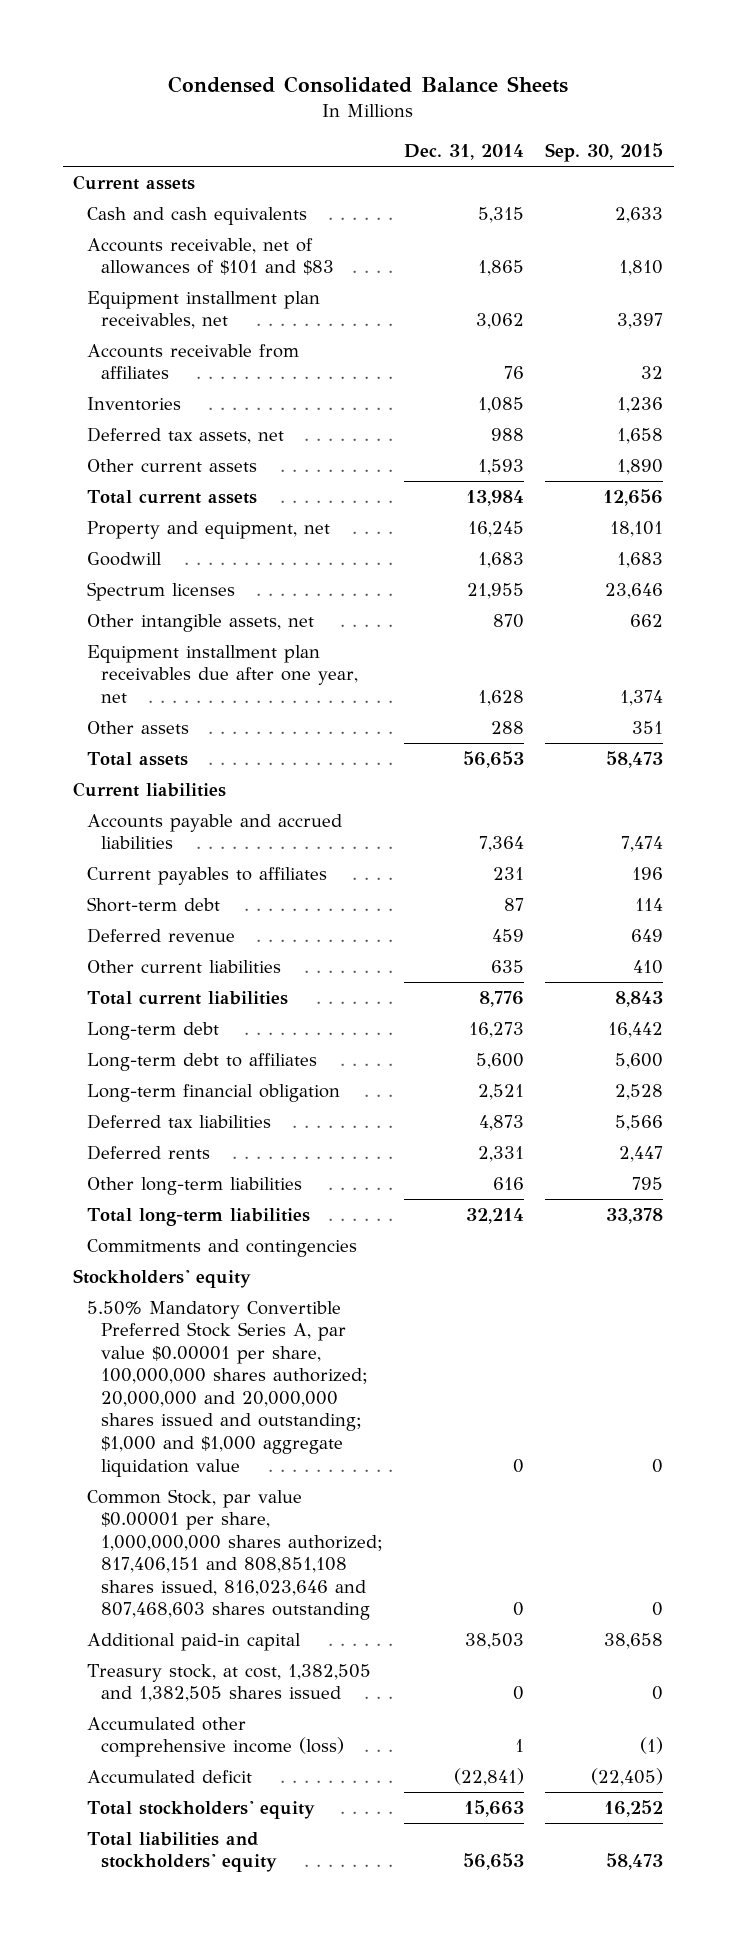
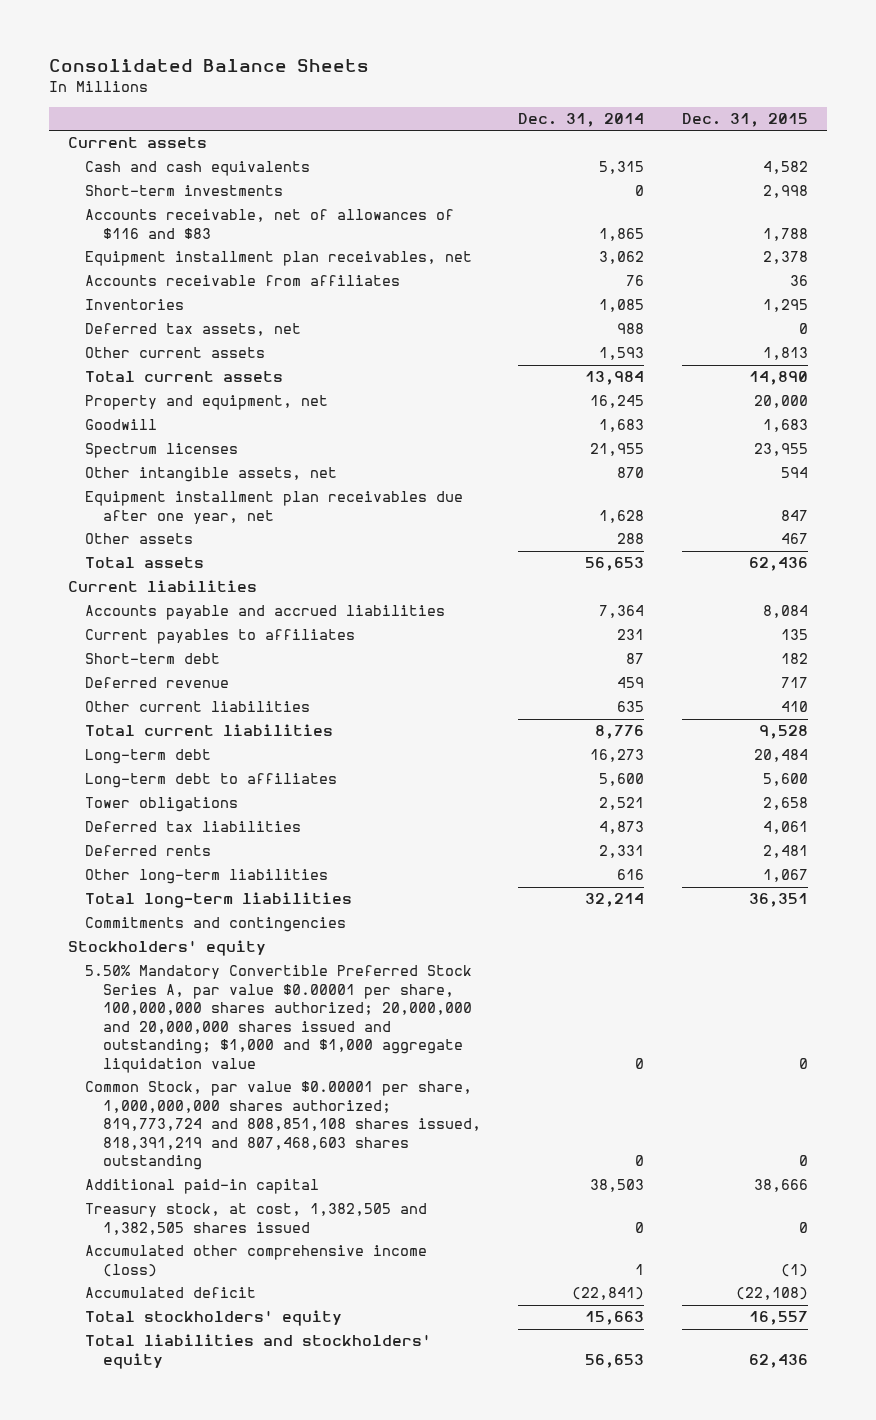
- Condensed Consolidated Balance Sheets
+ Consolidated Balance Sheets
- | Dec. 31, 2014 | Sep. 30, 2015
+ | Dec. 31, 2014 | Dec. 31, 2015
- Accounts receivable, net of allowances of $101 and $83 | 1,865 | 1,810
+ Short-term investments | 0 | 2,998
+ Accounts receivable, net of allowances of $116 and $83 | 1,865 | 1,788
- Long-term financial obligation | 2,521 | 2,528
+ Tower obligations | 2,521 | 2,658
- Common Stock, par value $0.00001 per share, 1,000,000,000 shares authorized; 817,406,151 and 808,851,108 shares issued, 816,023,646 and 807,468,603 shares outstanding | 0 | 0
+ Common Stock, par value $0.00001 per share, 1,000,000,000 shares authorized; 819,773,724 and 808,851,108 shares issued, 818,391,219 and 807,468,603 shares outstanding | 0 | 0

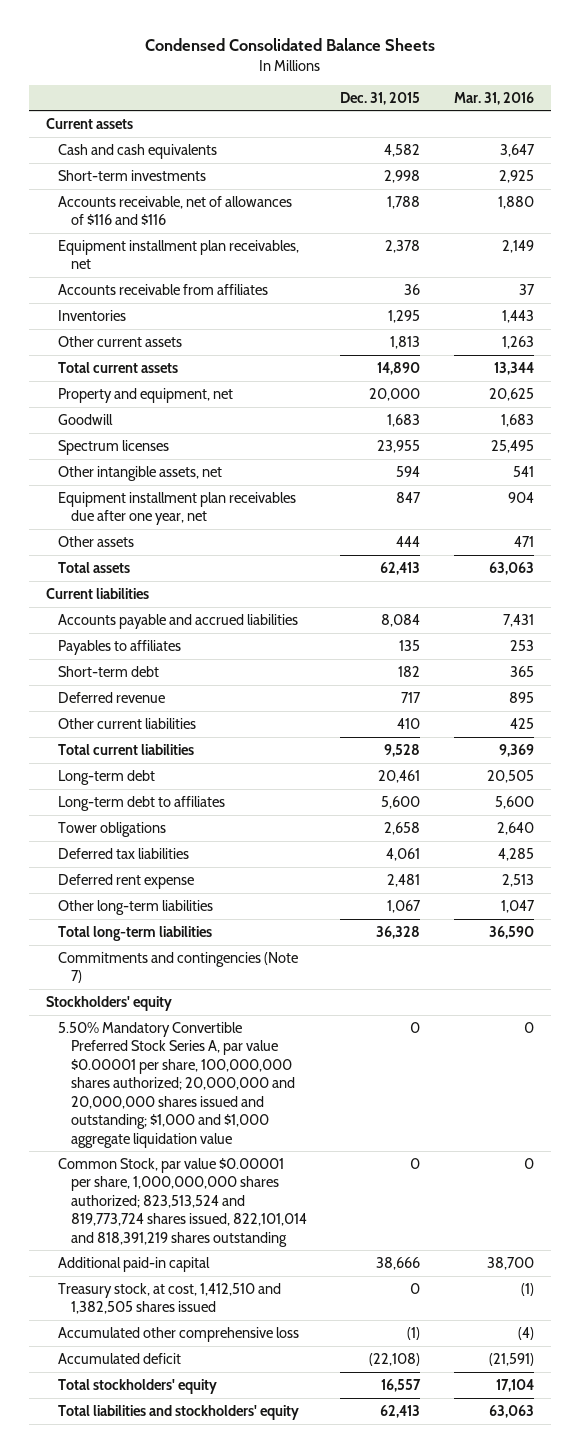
- Consolidated Balance Sheets
+ Condensed Consolidated Balance Sheets
- | Dec. 31, 2014 | Dec. 31, 2015
+ | Dec. 31, 2015 | Mar. 31, 2016
- Accounts receivable, net of allowances of $116 and $83 | 1,865 | 1,788
+ Accounts receivable, net of allowances of $116 and $116 | 1,788 | 1,880
- Deferred tax assets, net | 988 | 0
- Other assets | 288 | 467
- Total assets | 56,653 | 62,436
+ Other assets | 444 | 471
+ Total assets | 62,413 | 63,063
- Current payables to affiliates | 231 | 135
+ Payables to affiliates | 135 | 253
- Long-term debt | 16,273 | 20,484
+ Long-term debt | 20,461 | 20,505
- Deferred rents | 2,331 | 2,481
+ Deferred rent expense | 2,481 | 2,513
- Total long-term liabilities | 32,214 | 36,351
- Commitments and contingencies
+ Total long-term liabilities | 36,328 | 36,590
+ Commitments and contingencies (Note 7)
- Common Stock, par value $0.00001 per share, 1,000,000,000 shares authorized; 819,773,724 and 808,851,108 shares issued, 818,391,219 and 807,468,603 shares outstanding | 0 | 0
+ Common Stock, par value $0.00001 per share, 1,000,000,000 shares authorized; 823,513,524 and 819,773,724 shares issued, 822,101,014 and 818,391,219 shares outstanding | 0 | 0
- Treasury stock, at cost, 1,382,505 and 1,382,505 shares issued | 0 | 0
- Accumulated other comprehensive income (loss) | 1 | (1)
+ Treasury stock, at cost, 1,412,510 and 1,382,505 shares issued | 0 | (1)
+ Accumulated other comprehensive loss | (1) | (4)
- Total liabilities and stockholders' equity | 56,653 | 62,436
+ Total liabilities and stockholders' equity | 62,413 | 63,063

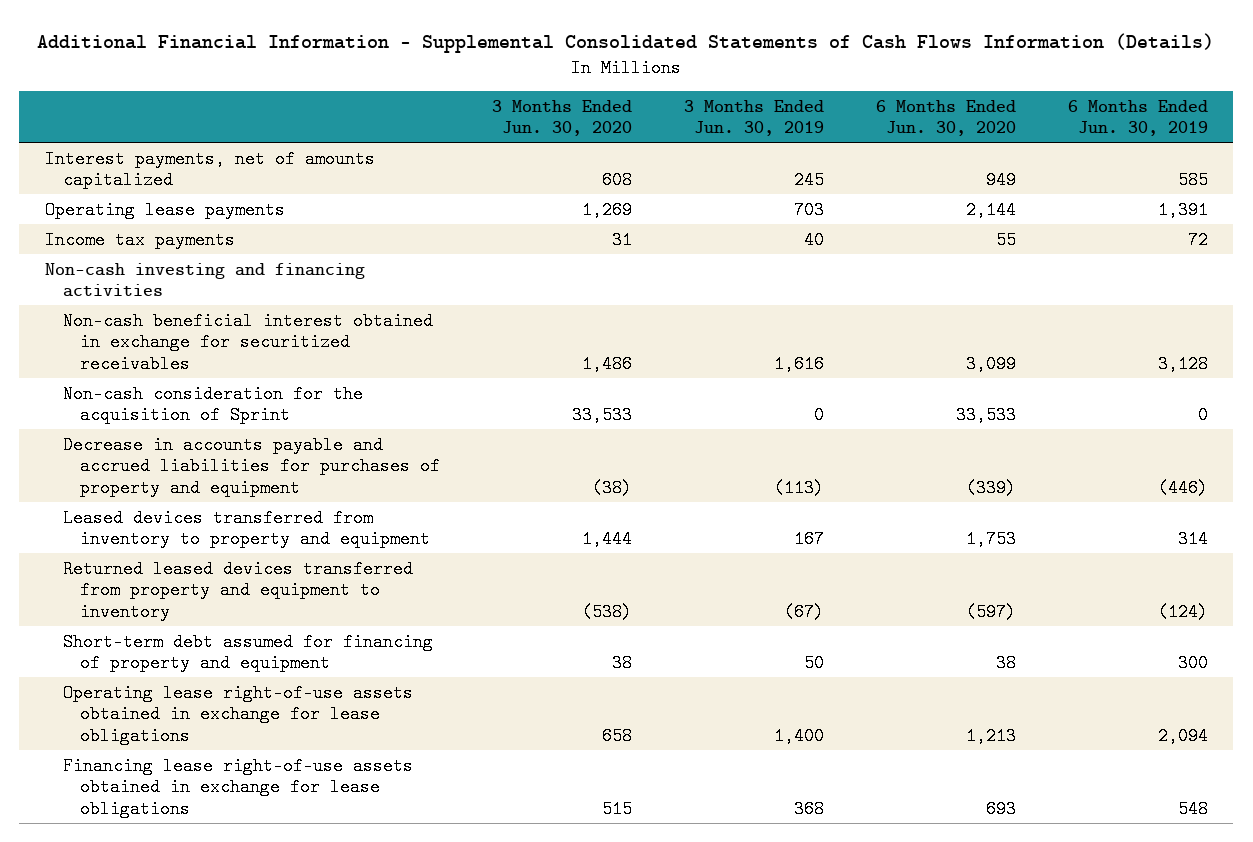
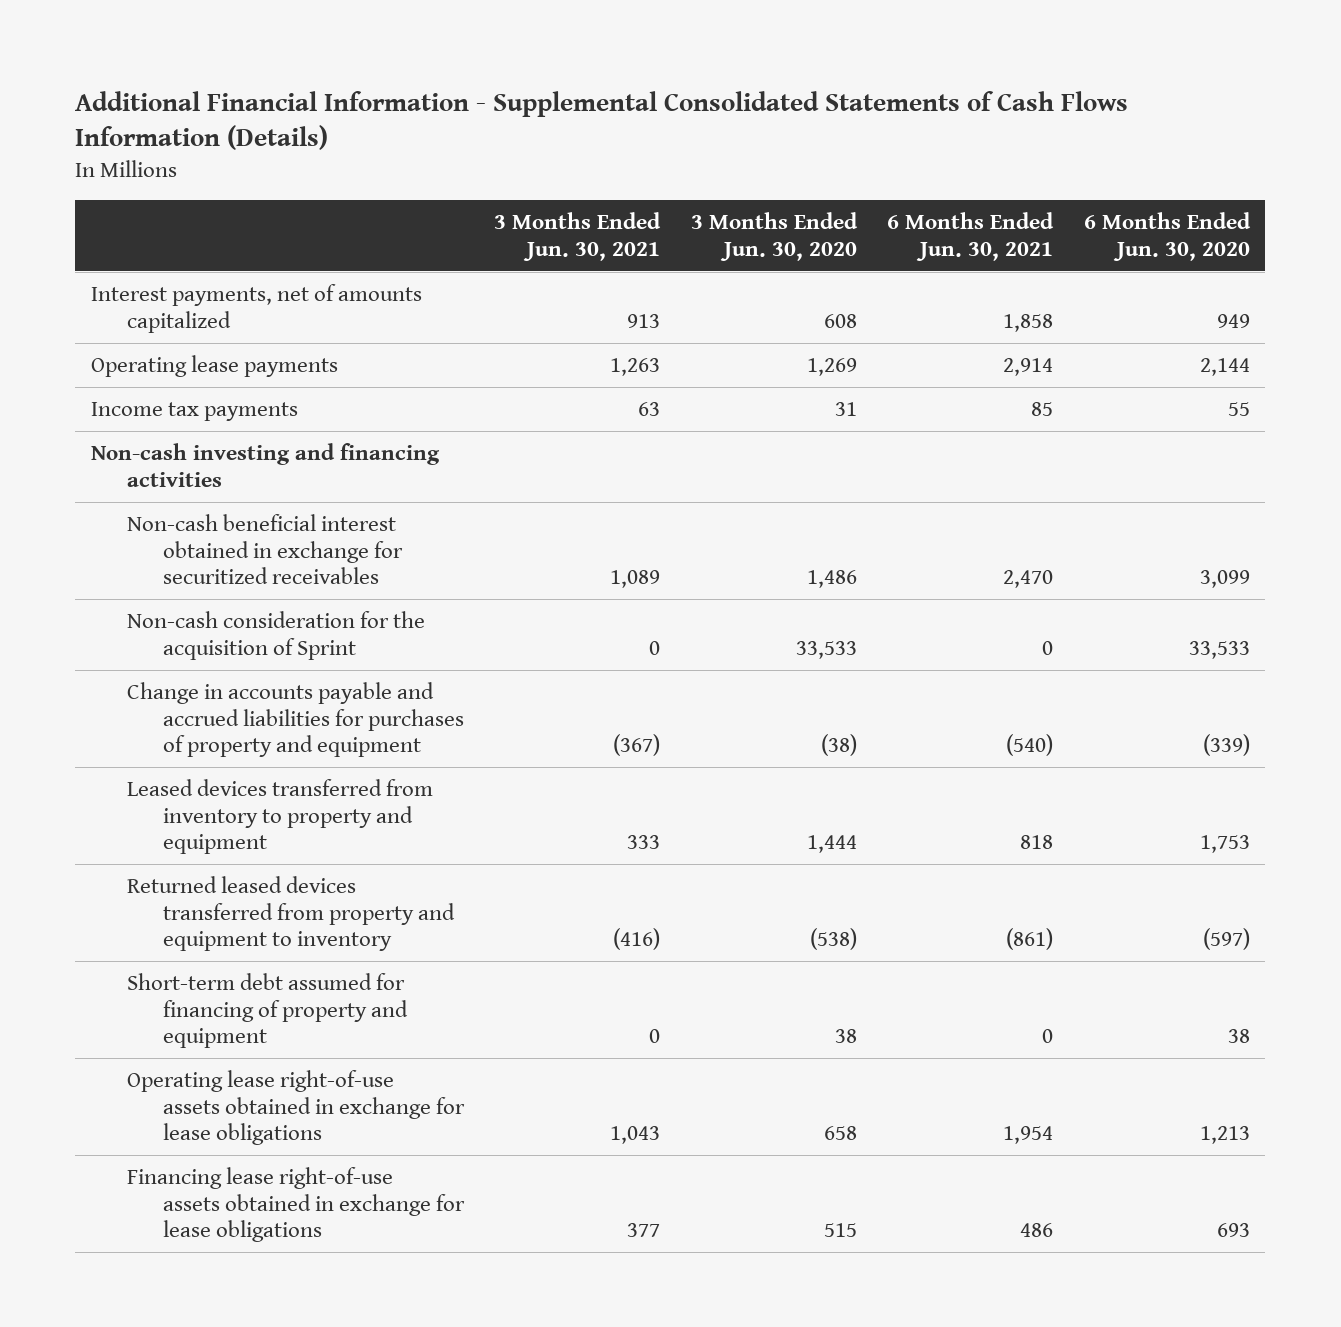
- | 3 Months Ended Jun. 30, 2020 | 3 Months Ended Jun. 30, 2019 | 6 Months Ended Jun. 30, 2020 | 6 Months Ended Jun. 30, 2019
+ | 3 Months Ended Jun. 30, 2021 | 3 Months Ended Jun. 30, 2020 | 6 Months Ended Jun. 30, 2021 | 6 Months Ended Jun. 30, 2020
- Decrease in accounts payable and accrued liabilities for purchases of property and equipment | (38) | (113) | (339) | (446)
+ Change in accounts payable and accrued liabilities for purchases of property and equipment | (367) | (38) | (540) | (339)

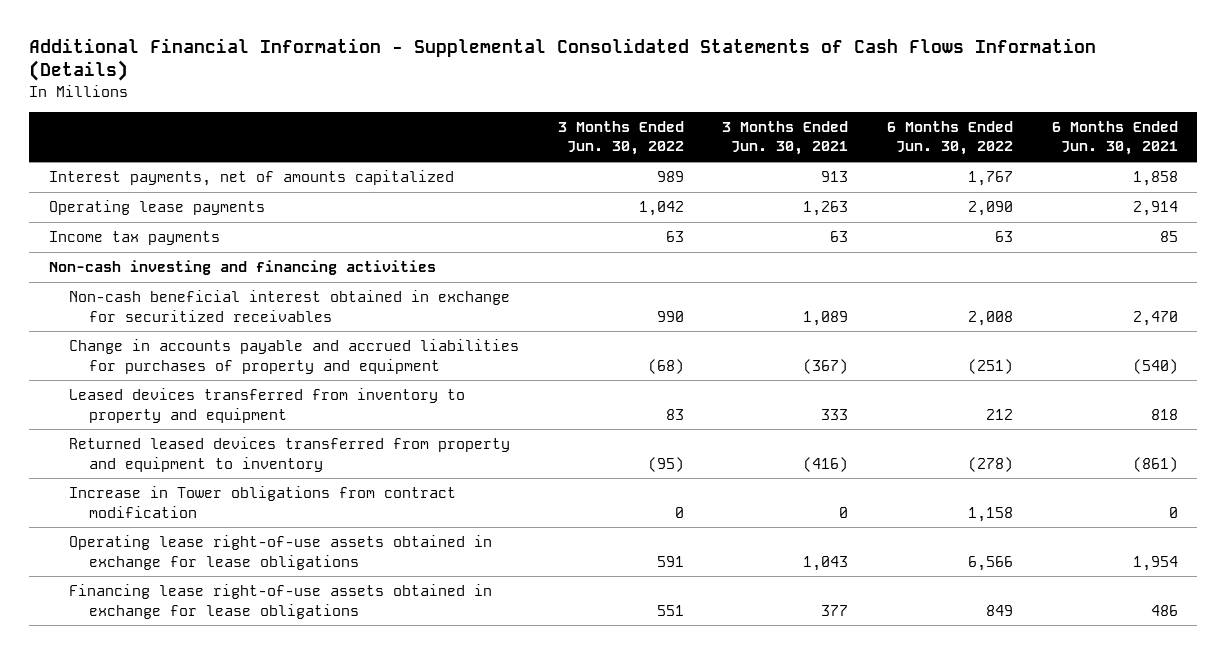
- | 3 Months Ended Jun. 30, 2021 | 3 Months Ended Jun. 30, 2020 | 6 Months Ended Jun. 30, 2021 | 6 Months Ended Jun. 30, 2020
+ | 3 Months Ended Jun. 30, 2022 | 3 Months Ended Jun. 30, 2021 | 6 Months Ended Jun. 30, 2022 | 6 Months Ended Jun. 30, 2021
- Non-cash consideration for the acquisition of Sprint | 0 | 33,533 | 0 | 33,533
- Short-term debt assumed for financing of property and equipment | 0 | 38 | 0 | 38
+ Increase in Tower obligations from contract modification | 0 | 0 | 1,158 | 0

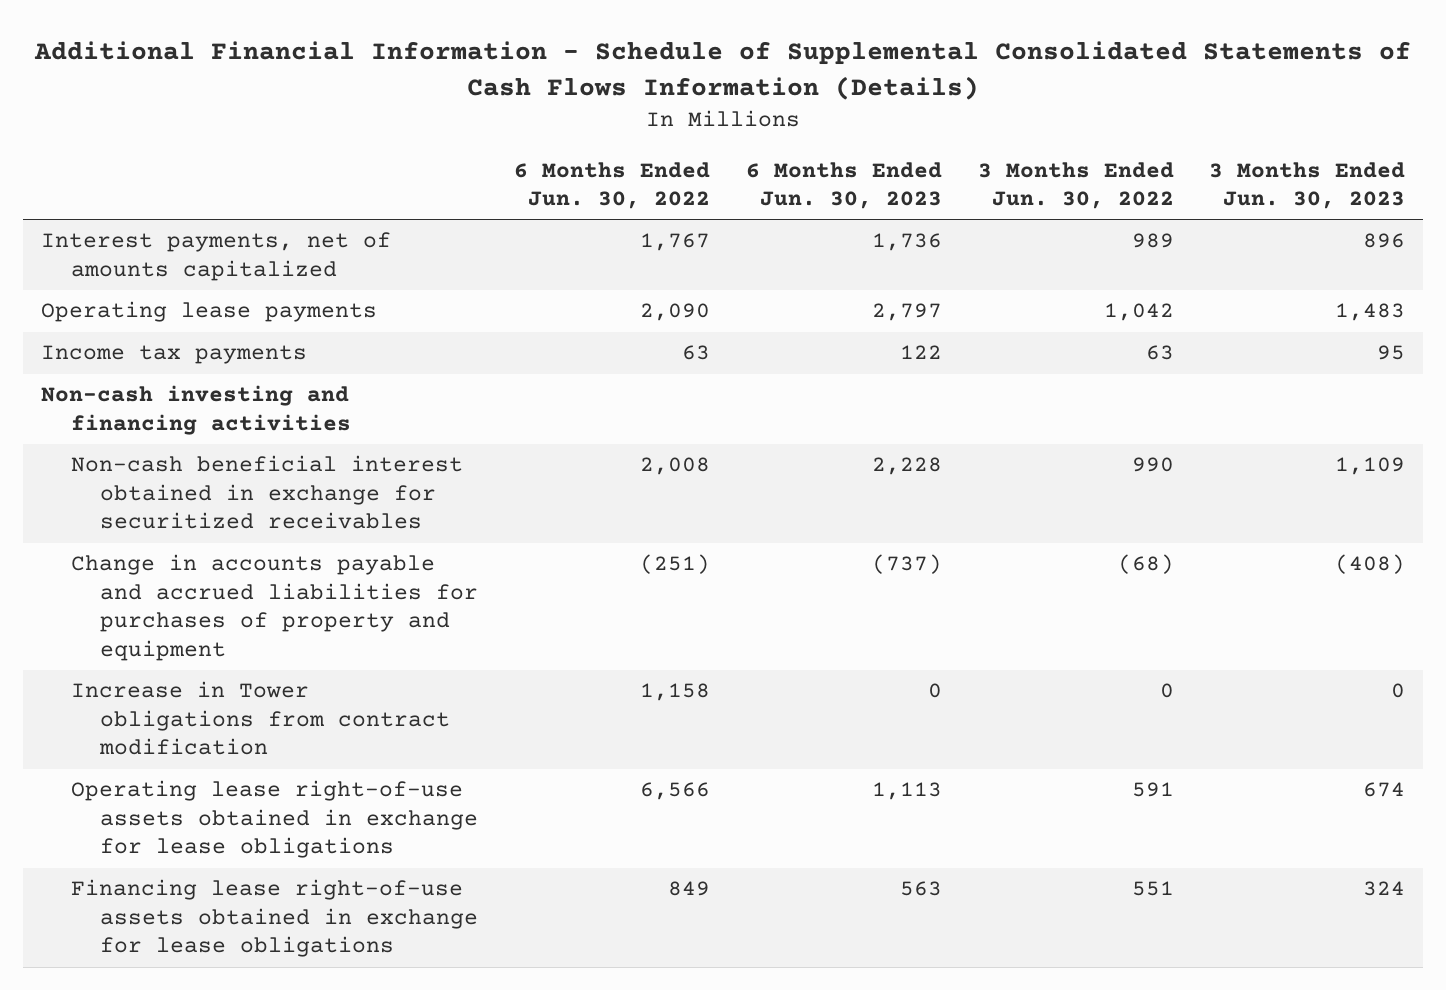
- Additional Financial Information - Supplemental Consolidated Statements of Cash Flows Information (Details)
+ Additional Financial Information - Schedule of Supplemental Consolidated Statements of Cash Flows Information (Details)
- | 3 Months Ended Jun. 30, 2022 | 3 Months Ended Jun. 30, 2021 | 6 Months Ended Jun. 30, 2022 | 6 Months Ended Jun. 30, 2021
+ | 6 Months Ended Jun. 30, 2022 | 6 Months Ended Jun. 30, 2023 | 3 Months Ended Jun. 30, 2022 | 3 Months Ended Jun. 30, 2023
- Leased devices transferred from inventory to property and equipment | 83 | 333 | 212 | 818
- Returned leased devices transferred from property and equipment to inventory | (95) | (416) | (278) | (861)

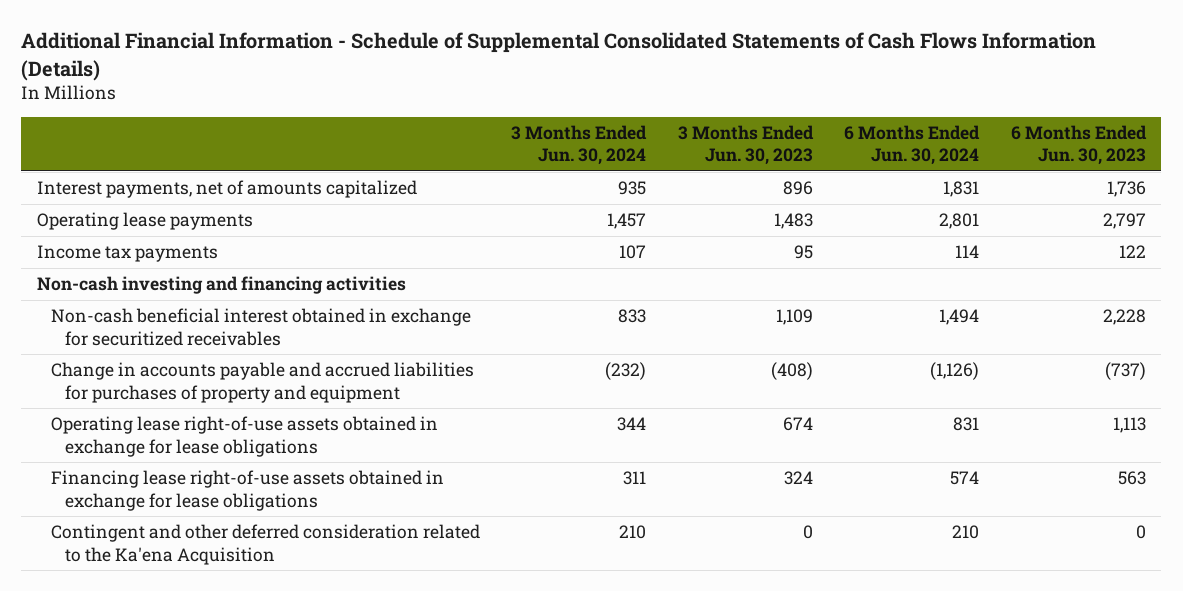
- | 6 Months Ended Jun. 30, 2022 | 6 Months Ended Jun. 30, 2023 | 3 Months Ended Jun. 30, 2022 | 3 Months Ended Jun. 30, 2023
+ | 3 Months Ended Jun. 30, 2024 | 3 Months Ended Jun. 30, 2023 | 6 Months Ended Jun. 30, 2024 | 6 Months Ended Jun. 30, 2023
- Increase in Tower obligations from contract modification | 1,158 | 0 | 0 | 0
+ Contingent and other deferred consideration related to the Ka'ena Acquisition | 210 | 0 | 210 | 0

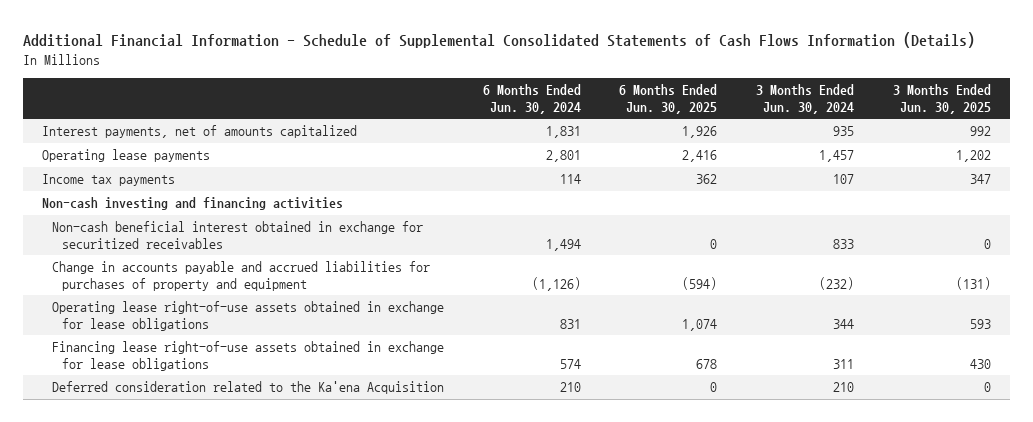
- | 3 Months Ended Jun. 30, 2024 | 3 Months Ended Jun. 30, 2023 | 6 Months Ended Jun. 30, 2024 | 6 Months Ended Jun. 30, 2023
+ | 6 Months Ended Jun. 30, 2024 | 6 Months Ended Jun. 30, 2025 | 3 Months Ended Jun. 30, 2024 | 3 Months Ended Jun. 30, 2025
- Contingent and other deferred consideration related to the Ka'ena Acquisition | 210 | 0 | 210 | 0
+ Deferred consideration related to the Ka'ena Acquisition | 210 | 0 | 210 | 0

